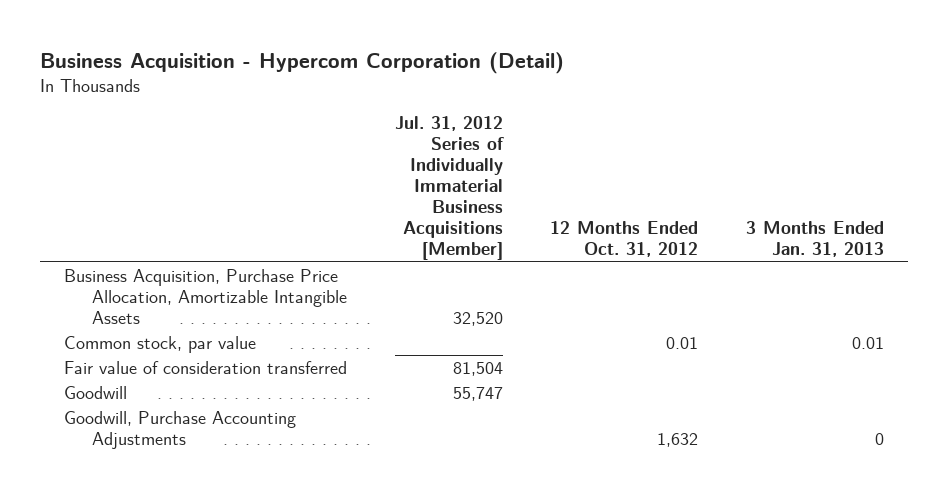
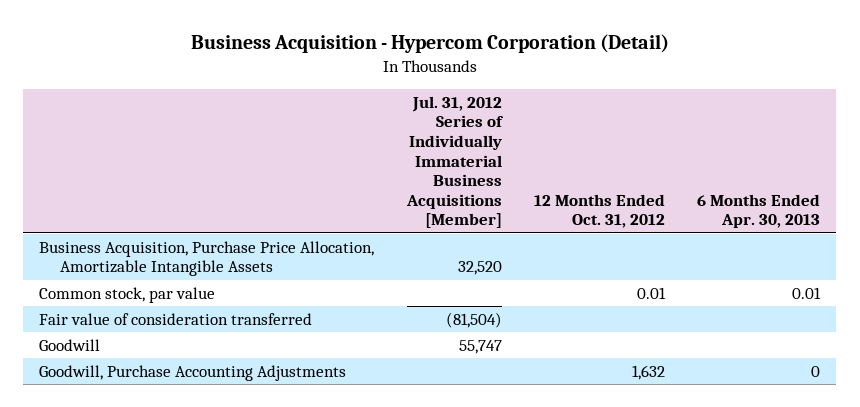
- | Jul. 31, 2012 Series of Individually Immaterial Business Acquisitions [Member] | 12 Months Ended Oct. 31, 2012 | 3 Months Ended Jan. 31, 2013
+ | Jul. 31, 2012 Series of Individually Immaterial Business Acquisitions [Member] | 12 Months Ended Oct. 31, 2012 | 6 Months Ended Apr. 30, 2013
- Fair value of consideration transferred | 81,504 | |
+ Fair value of consideration transferred | (81,504) | |

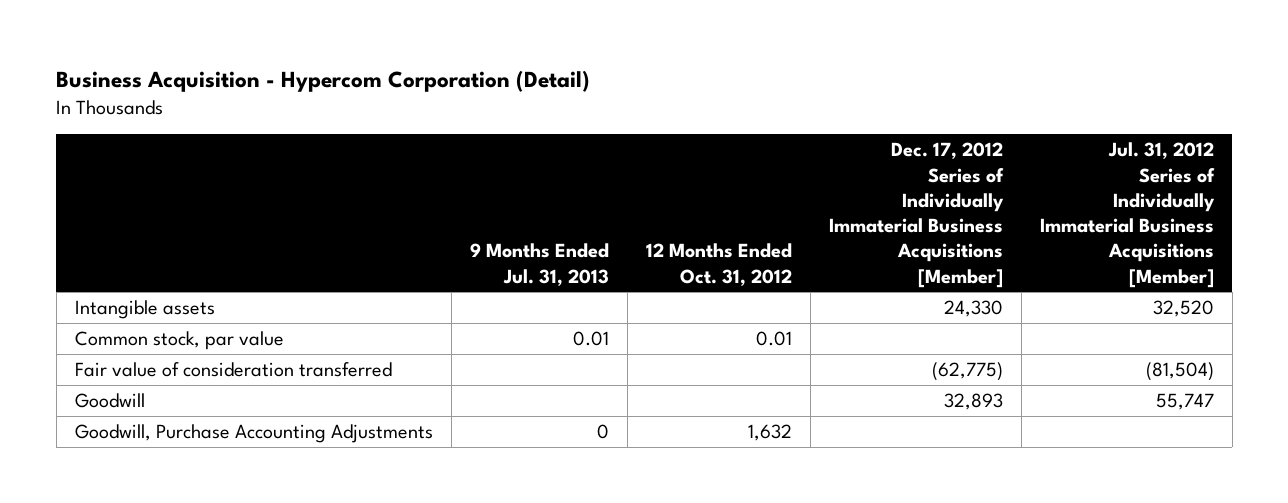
- | Jul. 31, 2012 Series of Individually Immaterial Business Acquisitions [Member] | 12 Months Ended Oct. 31, 2012 | 6 Months Ended Apr. 30, 2013
+ | 9 Months Ended Jul. 31, 2013 | 12 Months Ended Oct. 31, 2012 | Dec. 17, 2012 Series of Individually Immaterial Business Acquisitions [Member] | Jul. 31, 2012 Series of Individually Immaterial Business Acquisitions [Member]
- Business Acquisition, Purchase Price Allocation, Amortizable Intangible Assets | 32,520 | |
+ Intangible assets | | | 24,330 | 32,520

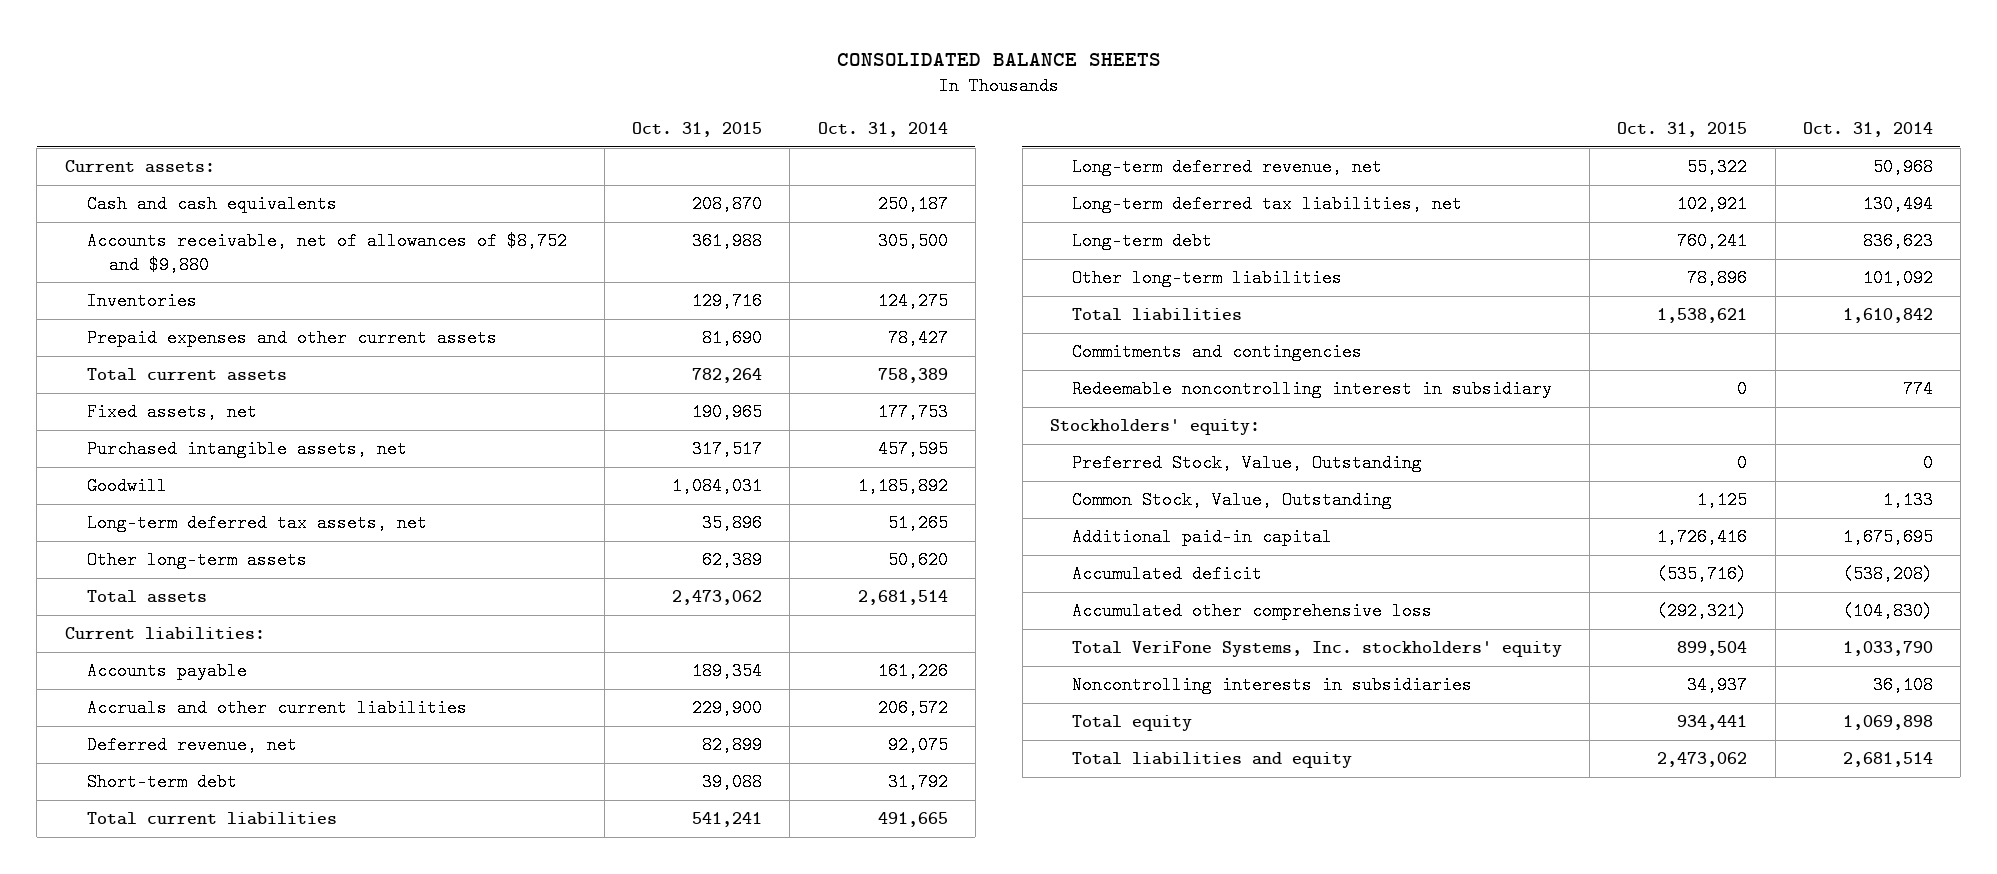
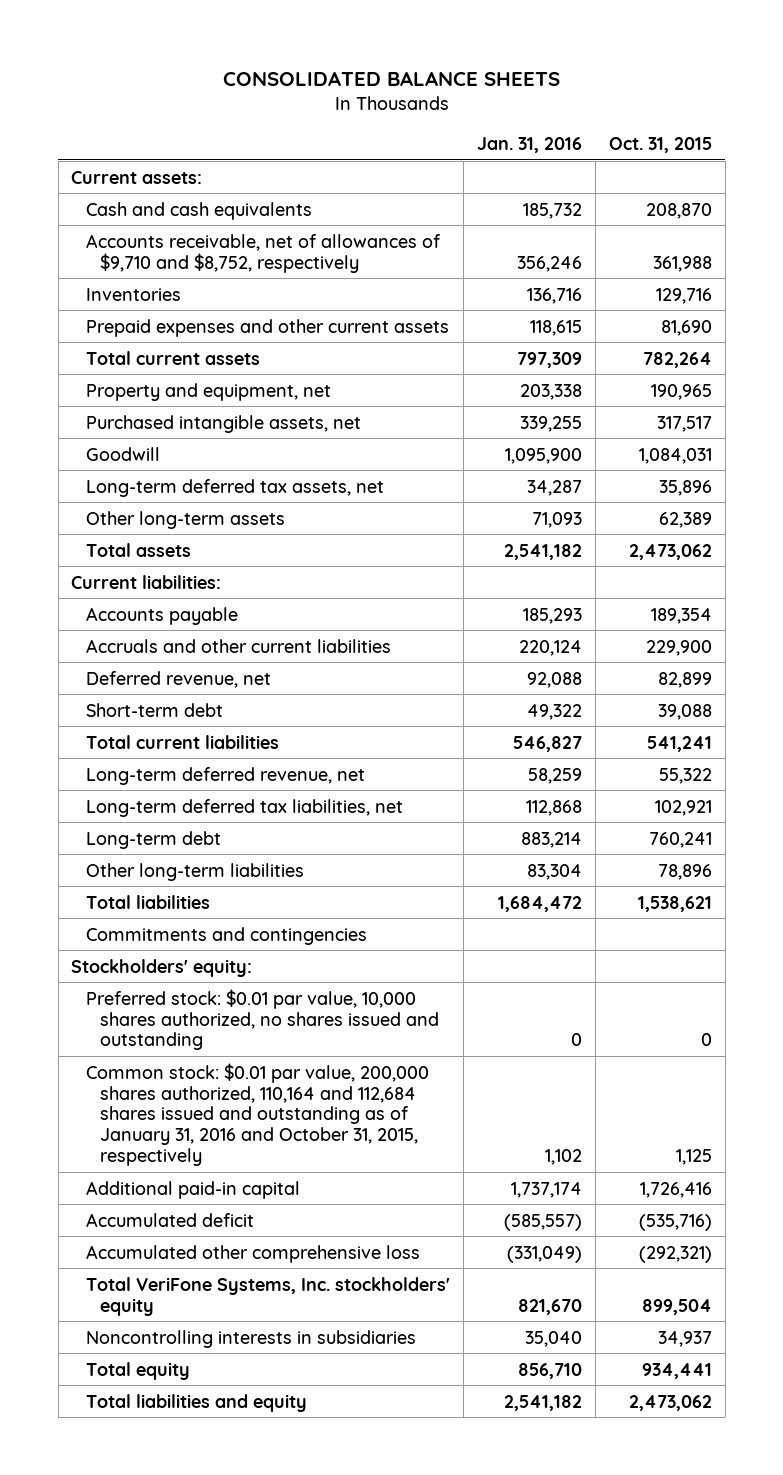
- | Oct. 31, 2015 | Oct. 31, 2014
+ | Jan. 31, 2016 | Oct. 31, 2015
- Accounts receivable, net of allowances of $8,752 and $9,880 | 361,988 | 305,500
+ Accounts receivable, net of allowances of $9,710 and $8,752, respectively | 356,246 | 361,988
- Fixed assets, net | 190,965 | 177,753
+ Property and equipment, net | 203,338 | 190,965
- Redeemable noncontrolling interest in subsidiary | 0 | 774
- Preferred Stock, Value, Outstanding | 0 | 0
- Common Stock, Value, Outstanding | 1,125 | 1,133
+ Preferred stock: $0.01 par value, 10,000 shares authorized, no shares issued and outstanding | 0 | 0
+ Common stock: $0.01 par value, 200,000 shares authorized, 110,164 and 112,684 shares issued and outstanding as of January 31, 2016 and October 31, 2015, respectively | 1,102 | 1,125

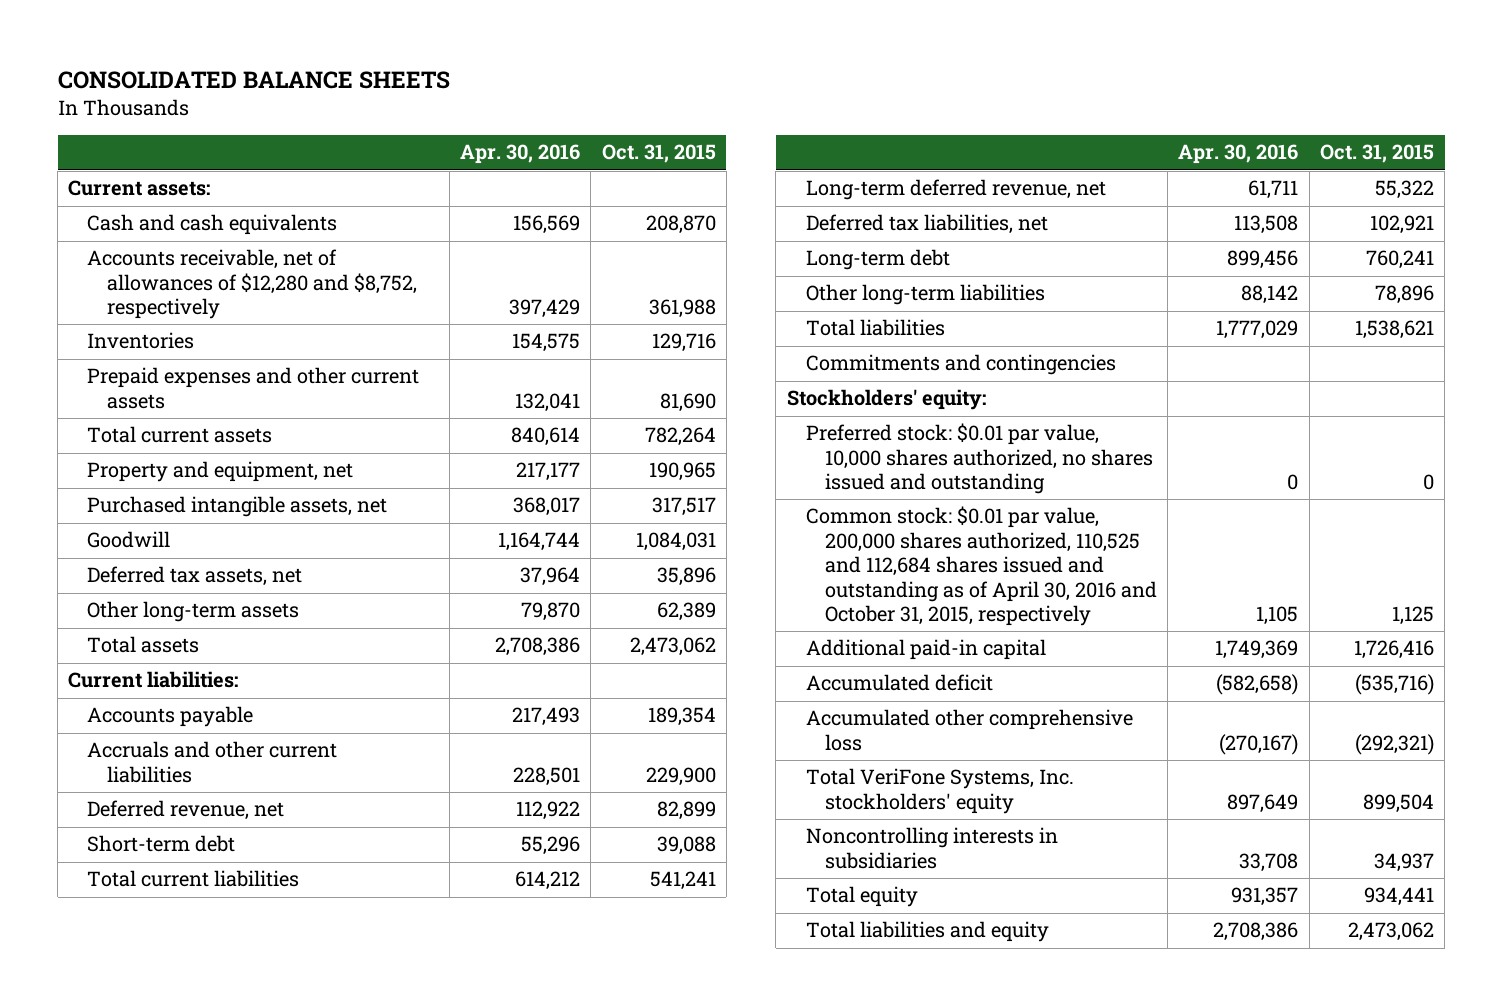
- | Jan. 31, 2016 | Oct. 31, 2015
+ | Apr. 30, 2016 | Oct. 31, 2015
- Accounts receivable, net of allowances of $9,710 and $8,752, respectively | 356,246 | 361,988
+ Accounts receivable, net of allowances of $12,280 and $8,752, respectively | 397,429 | 361,988
- Long-term deferred tax assets, net | 34,287 | 35,896
+ Deferred tax assets, net | 37,964 | 35,896
- Long-term deferred tax liabilities, net | 112,868 | 102,921
+ Deferred tax liabilities, net | 113,508 | 102,921
- Common stock: $0.01 par value, 200,000 shares authorized, 110,164 and 112,684 shares issued and outstanding as of January 31, 2016 and October 31, 2015, respectively | 1,102 | 1,125
+ Common stock: $0.01 par value, 200,000 shares authorized, 110,525 and 112,684 shares issued and outstanding as of April 30, 2016 and October 31, 2015, respectively | 1,105 | 1,125

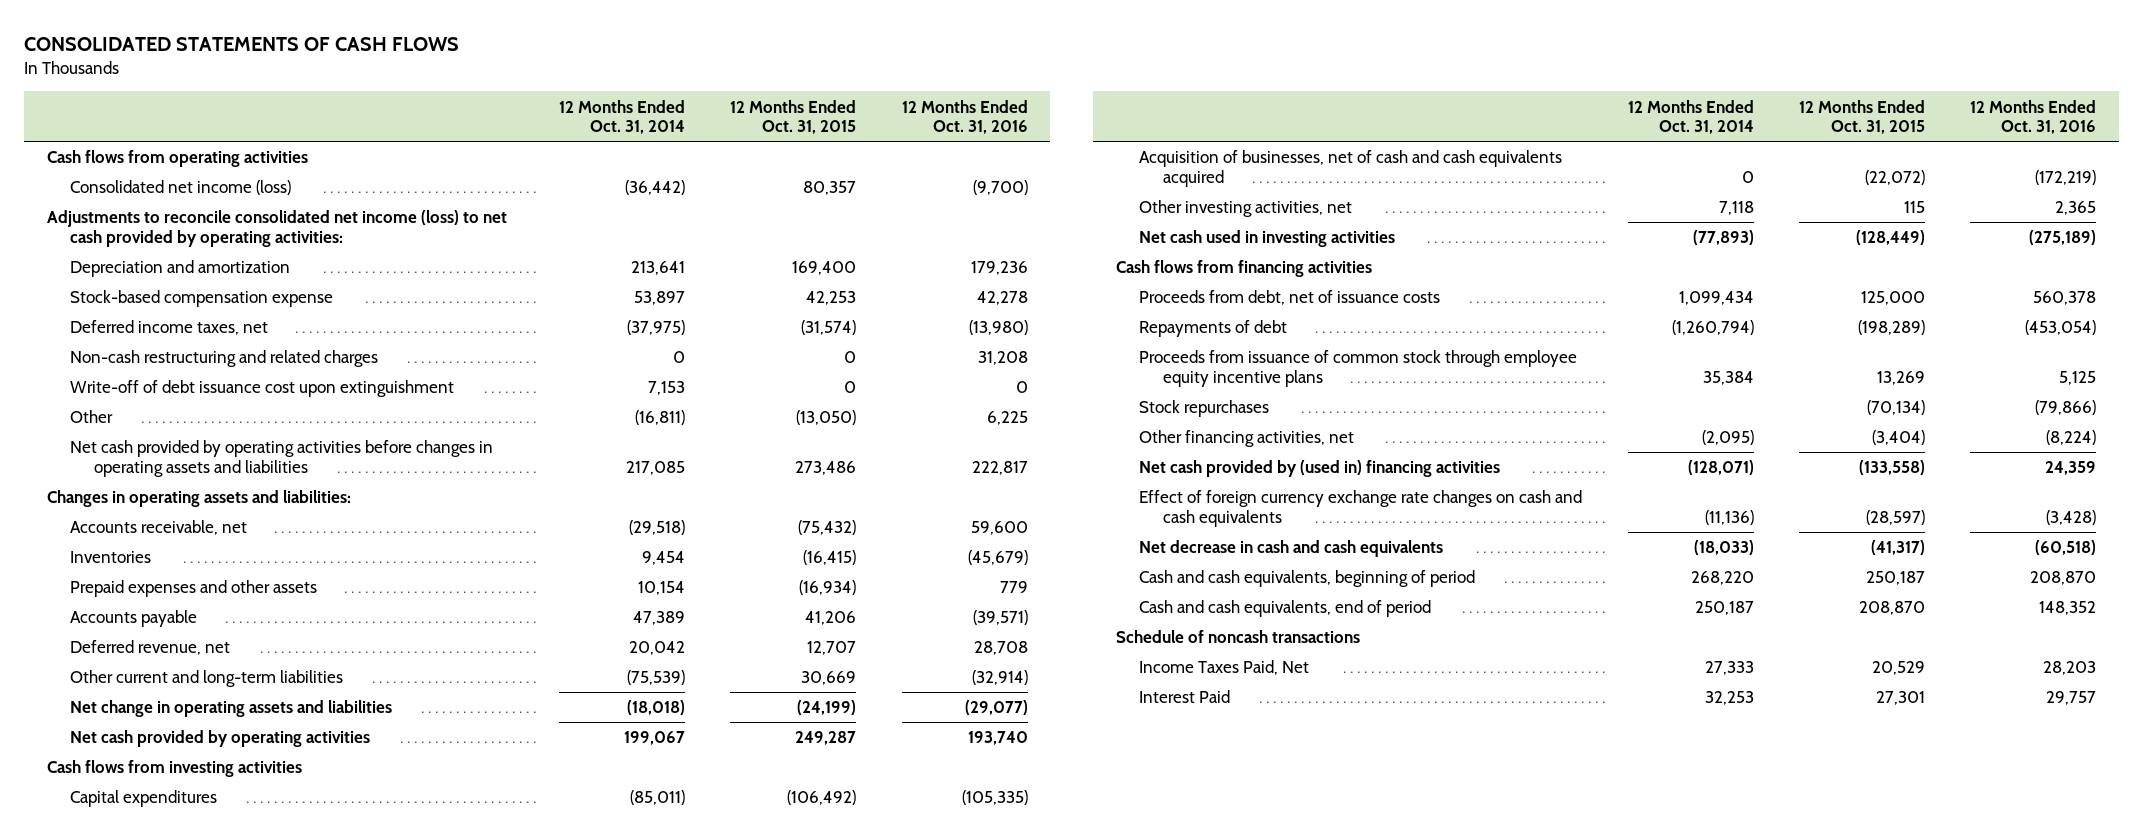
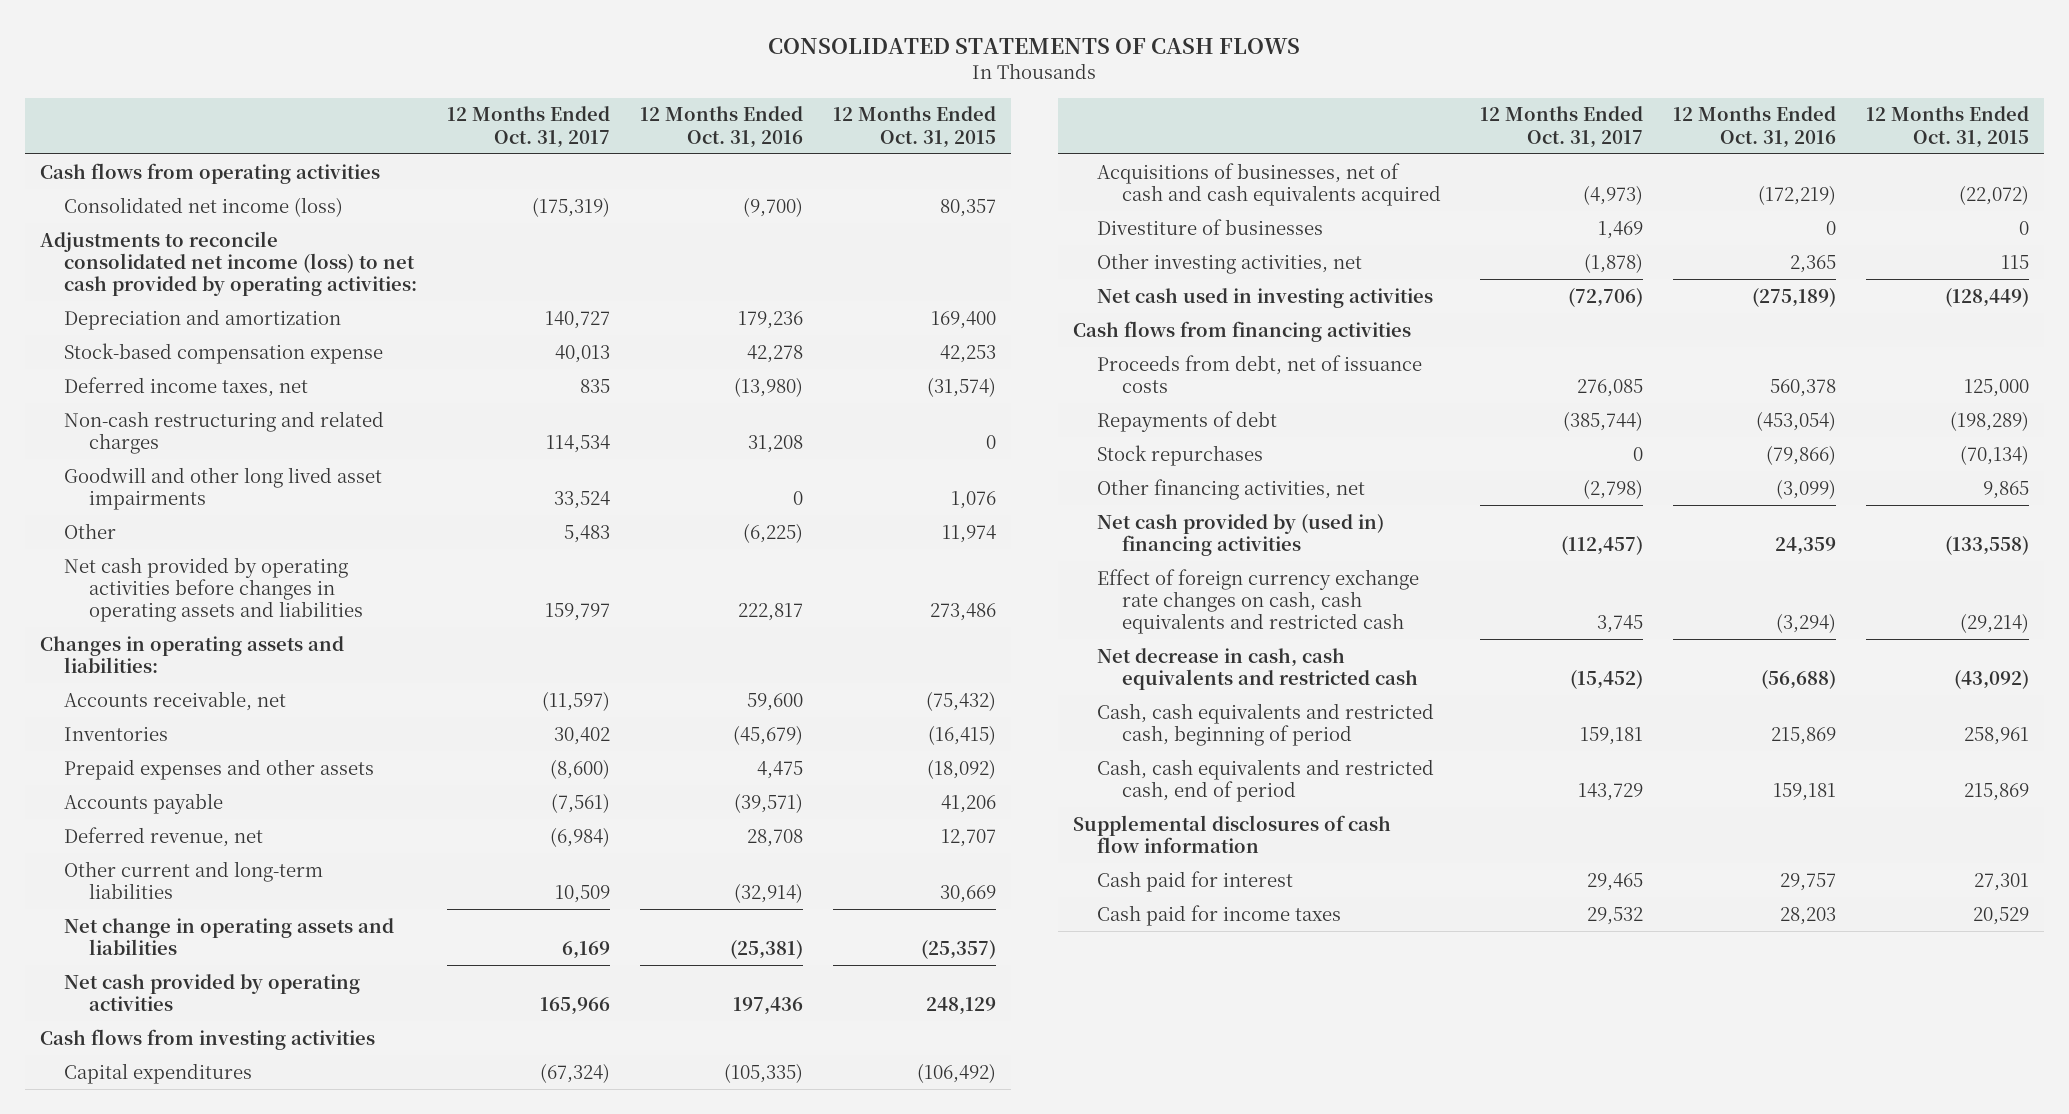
- | 12 Months Ended Oct. 31, 2014 | 12 Months Ended Oct. 31, 2015 | 12 Months Ended Oct. 31, 2016
+ | 12 Months Ended Oct. 31, 2017 | 12 Months Ended Oct. 31, 2016 | 12 Months Ended Oct. 31, 2015
- Write-off of debt issuance cost upon extinguishment | 7,153 | 0 | 0
- Other | (16,811) | (13,050) | 6,225
+ Goodwill and other long lived asset impairments | 33,524 | 0 | 1,076
+ Other | 5,483 | (6,225) | 11,974
- Prepaid expenses and other assets | 10,154 | (16,934) | 779
+ Prepaid expenses and other assets | (8,600) | 4,475 | (18,092)
- Net change in operating assets and liabilities | (18,018) | (24,199) | (29,077)
- Net cash provided by operating activities | 199,067 | 249,287 | 193,740
+ Net change in operating assets and liabilities | 6,169 | (25,381) | (25,357)
+ Net cash provided by operating activities | 165,966 | 197,436 | 248,129
- Acquisition of businesses, net of cash and cash equivalents acquired | 0 | (22,072) | (172,219)
+ Acquisitions of businesses, net of cash and cash equivalents acquired | (4,973) | (172,219) | (22,072)
+ Divestiture of businesses | 1,469 | 0 | 0
- Proceeds from issuance of common stock through employee equity incentive plans | 35,384 | 13,269 | 5,125
- Other financing activities, net | (2,095) | (3,404) | (8,224)
+ Other financing activities, net | (2,798) | (3,099) | 9,865
- Effect of foreign currency exchange rate changes on cash and cash equivalents | (11,136) | (28,597) | (3,428)
- Net decrease in cash and cash equivalents | (18,033) | (41,317) | (60,518)
- Cash and cash equivalents, beginning of period | 268,220 | 250,187 | 208,870
- Cash and cash equivalents, end of period | 250,187 | 208,870 | 148,352
- Schedule of noncash transactions
- Income Taxes Paid, Net | 27,333 | 20,529 | 28,203
- Interest Paid | 32,253 | 27,301 | 29,757
+ Effect of foreign currency exchange rate changes on cash, cash equivalents and restricted cash | 3,745 | (3,294) | (29,214)
+ Net decrease in cash, cash equivalents and restricted cash | (15,452) | (56,688) | (43,092)
+ Cash, cash equivalents and restricted cash, beginning of period | 159,181 | 215,869 | 258,961
+ Cash, cash equivalents and restricted cash, end of period | 143,729 | 159,181 | 215,869
+ Supplemental disclosures of cash flow information
+ Cash paid for interest | 29,465 | 29,757 | 27,301
+ Cash paid for income taxes | 29,532 | 28,203 | 20,529

